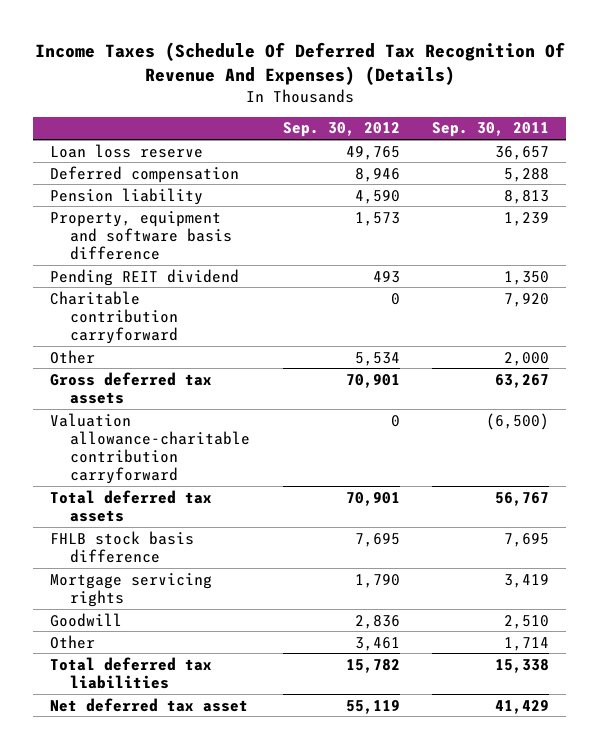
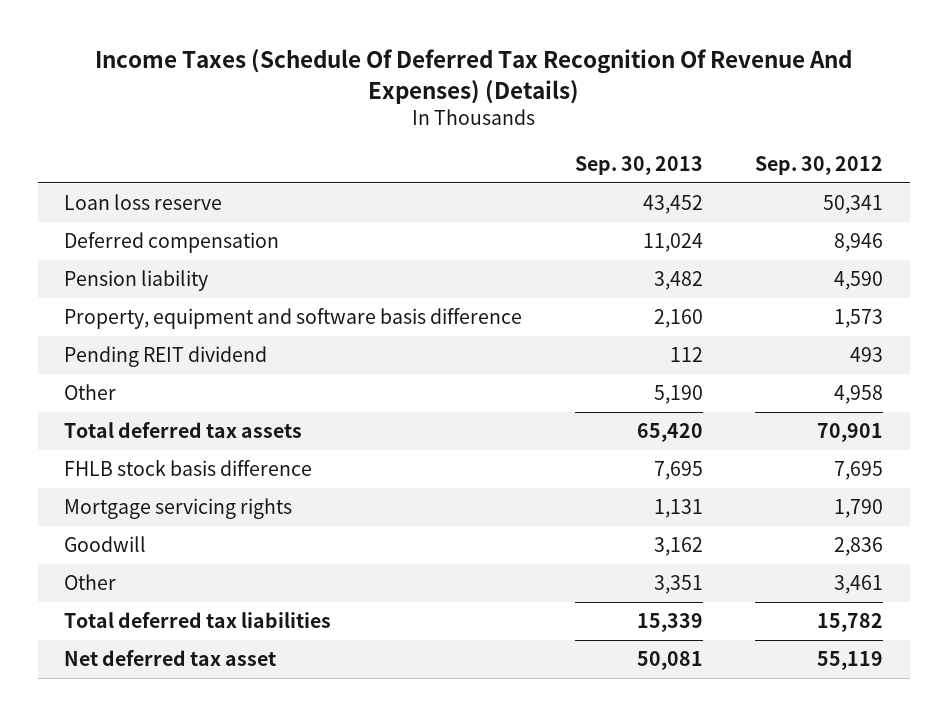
- | Sep. 30, 2012 | Sep. 30, 2011
+ | Sep. 30, 2013 | Sep. 30, 2012
- Loan loss reserve | 49,765 | 36,657
+ Loan loss reserve | 43,452 | 50,341
- Charitable contribution carryforward | 0 | 7,920
- Other | 5,534 | 2,000
- Gross deferred tax assets | 70,901 | 63,267
- Valuation allowance-charitable contribution carryforward | 0 | (6,500)
+ Other | 5,190 | 4,958

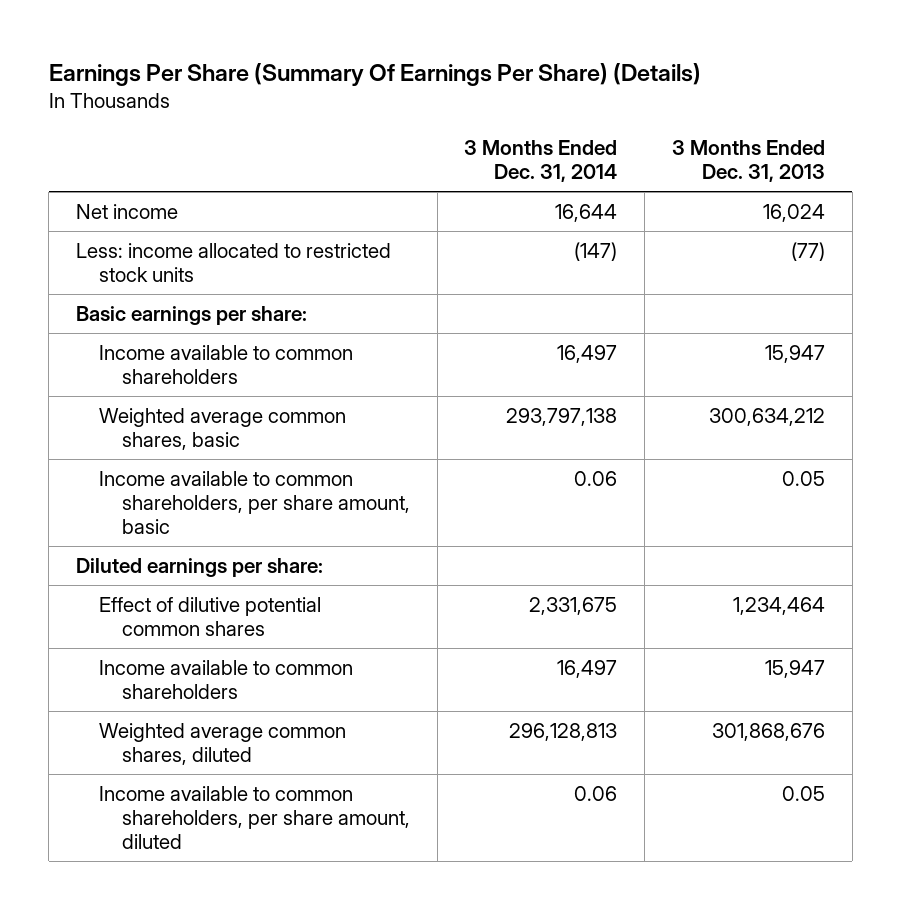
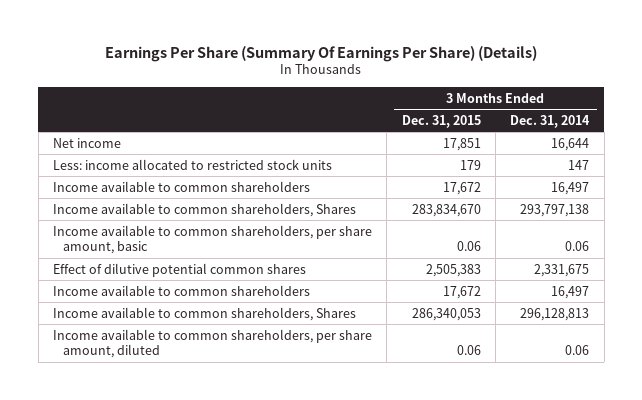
- | 3 Months Ended Dec. 31, 2014 | 3 Months Ended Dec. 31, 2013
+ | 3 Months Ended Dec. 31, 2015 | 3 Months Ended Dec. 31, 2014
- Less: income allocated to restricted stock units | (147) | (77)
- Basic earnings per share:
+ Less: income allocated to restricted stock units | 179 | 147
- Weighted average common shares, basic | 293,797,138 | 300,634,212
+ Income available to common shareholders, Shares | 283,834,670 | 293,797,138
- Diluted earnings per share:
- Weighted average common shares, diluted | 296,128,813 | 301,868,676
+ Income available to common shareholders, Shares | 286,340,053 | 296,128,813

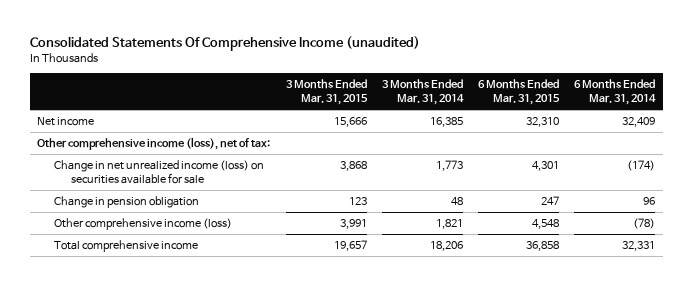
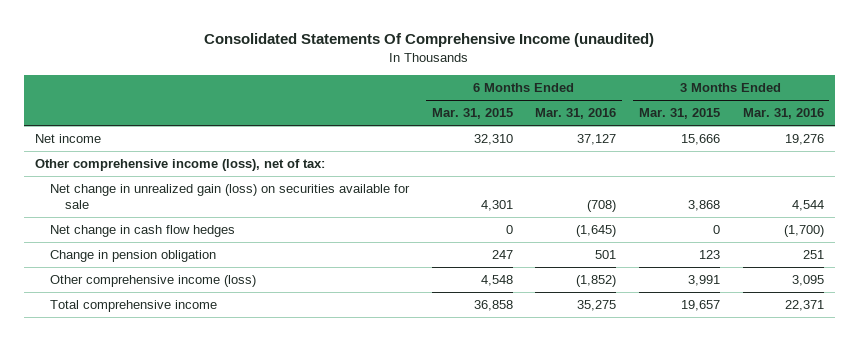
- | 3 Months Ended Mar. 31, 2015 | 3 Months Ended Mar. 31, 2014 | 6 Months Ended Mar. 31, 2015 | 6 Months Ended Mar. 31, 2014
+ | 6 Months Ended Mar. 31, 2015 | 6 Months Ended Mar. 31, 2016 | 3 Months Ended Mar. 31, 2015 | 3 Months Ended Mar. 31, 2016
- Change in net unrealized income (loss) on securities available for sale | 3,868 | 1,773 | 4,301 | (174)
+ Net change in unrealized gain (loss) on securities available for sale | 4,301 | (708) | 3,868 | 4,544
+ Net change in cash flow hedges | 0 | (1,645) | 0 | (1,700)

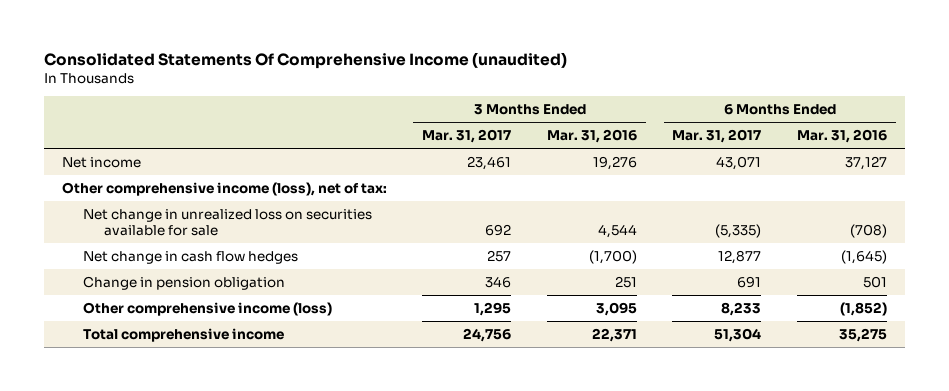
- | 6 Months Ended Mar. 31, 2015 | 6 Months Ended Mar. 31, 2016 | 3 Months Ended Mar. 31, 2015 | 3 Months Ended Mar. 31, 2016
+ | 3 Months Ended Mar. 31, 2017 | 3 Months Ended Mar. 31, 2016 | 6 Months Ended Mar. 31, 2017 | 6 Months Ended Mar. 31, 2016
- Net change in unrealized gain (loss) on securities available for sale | 4,301 | (708) | 3,868 | 4,544
+ Net change in unrealized loss on securities available for sale | 692 | 4,544 | (5,335) | (708)

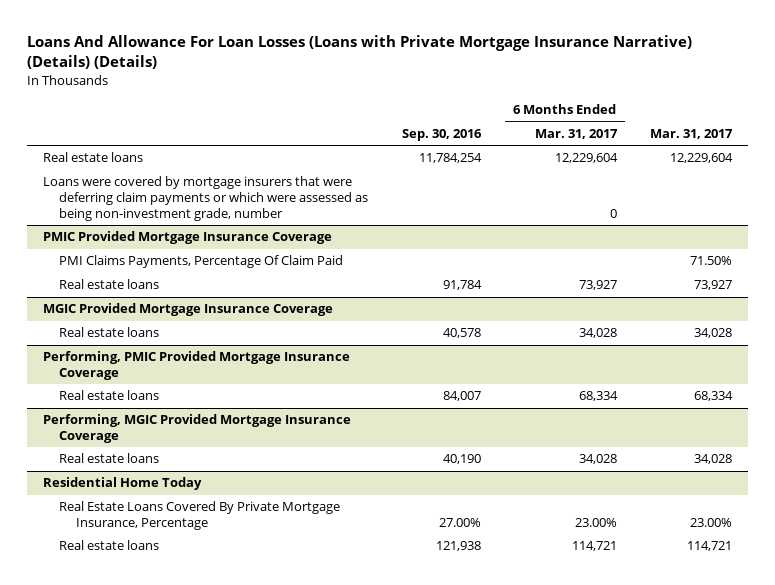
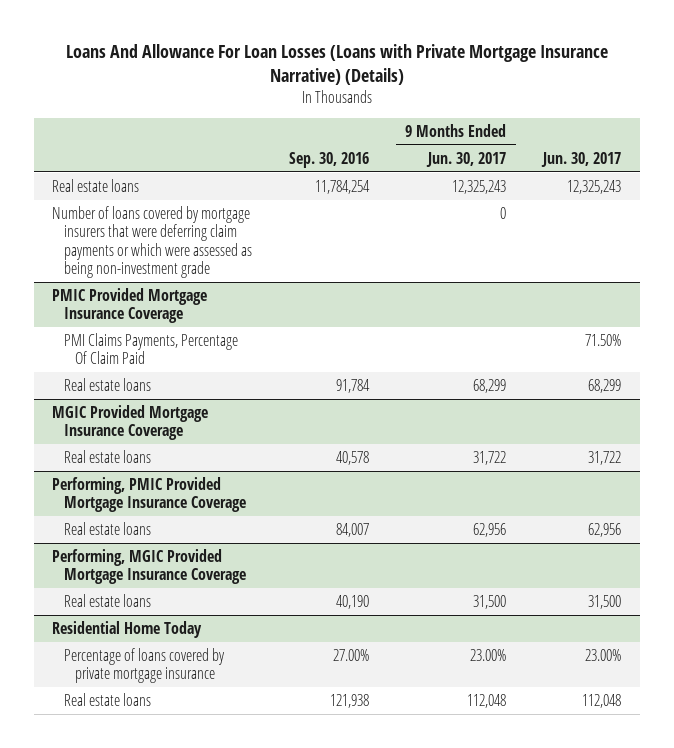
- Loans And Allowance For Loan Losses (Loans with Private Mortgage Insurance Narrative) (Details) (Details)
+ Loans And Allowance For Loan Losses (Loans with Private Mortgage Insurance Narrative) (Details)
- | Sep. 30, 2016 | 6 Months Ended Mar. 31, 2017 | Mar. 31, 2017
+ | Sep. 30, 2016 | 9 Months Ended Jun. 30, 2017 | Jun. 30, 2017
- Loans were covered by mortgage insurers that were deferring claim payments or which were assessed as being non-investment grade, number | | 0 |
+ Number of loans covered by mortgage insurers that were deferring claim payments or which were assessed as being non-investment grade | | 0 |
@ Residential Home Today
- Real Estate Loans Covered By Private Mortgage Insurance, Percentage | 27.00% | 23.00% | 23.00%
+ Percentage of loans covered by private mortgage insurance | 27.00% | 23.00% | 23.00%

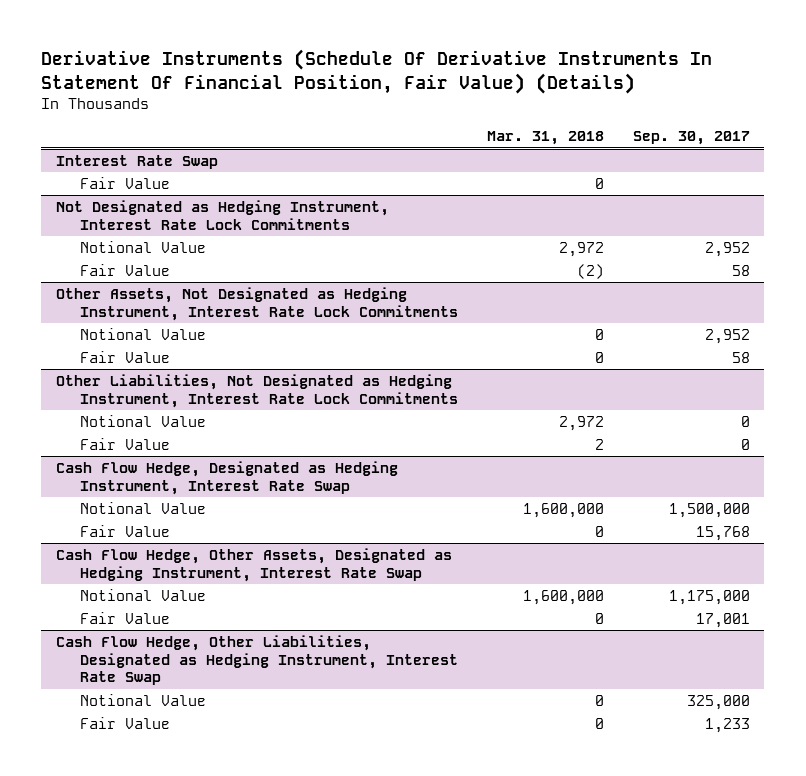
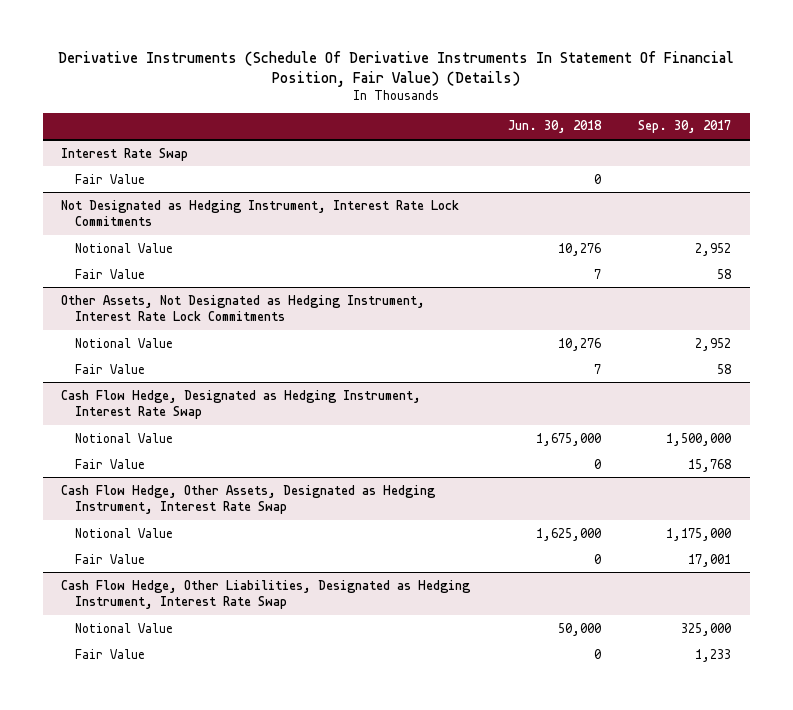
- | Mar. 31, 2018 | Sep. 30, 2017
+ | Jun. 30, 2018 | Sep. 30, 2017
- Other Liabilities, Not Designated as Hedging Instrument, Interest Rate Lock Commitments
- Notional Value | 2,972 | 0
- Fair Value | 2 | 0

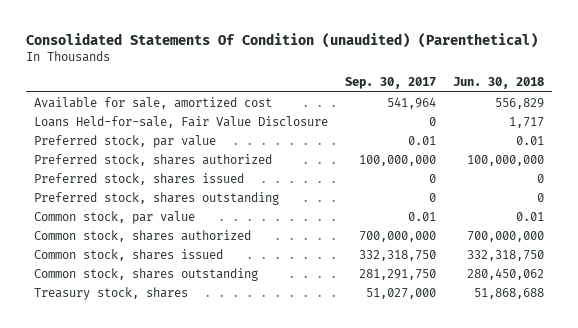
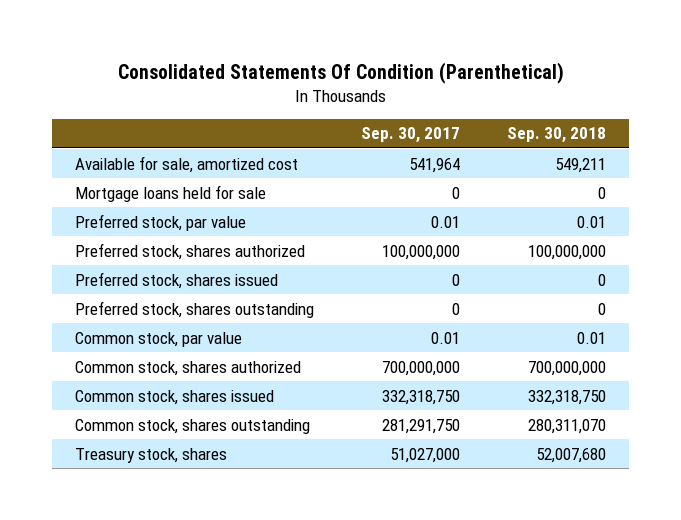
- Consolidated Statements Of Condition (unaudited) (Parenthetical)
+ Consolidated Statements Of Condition (Parenthetical)
- | Sep. 30, 2017 | Jun. 30, 2018
+ | Sep. 30, 2017 | Sep. 30, 2018
- Loans Held-for-sale, Fair Value Disclosure | 0 | 1,717
+ Mortgage loans held for sale | 0 | 0

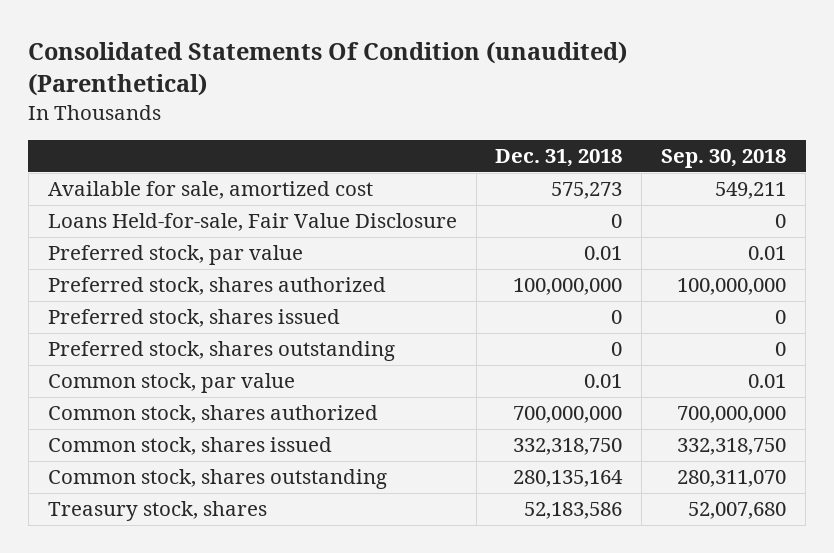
- Consolidated Statements Of Condition (Parenthetical)
+ Consolidated Statements Of Condition (unaudited) (Parenthetical)
- | Sep. 30, 2017 | Sep. 30, 2018
+ | Dec. 31, 2018 | Sep. 30, 2018
- Mortgage loans held for sale | 0 | 0
+ Loans Held-for-sale, Fair Value Disclosure | 0 | 0

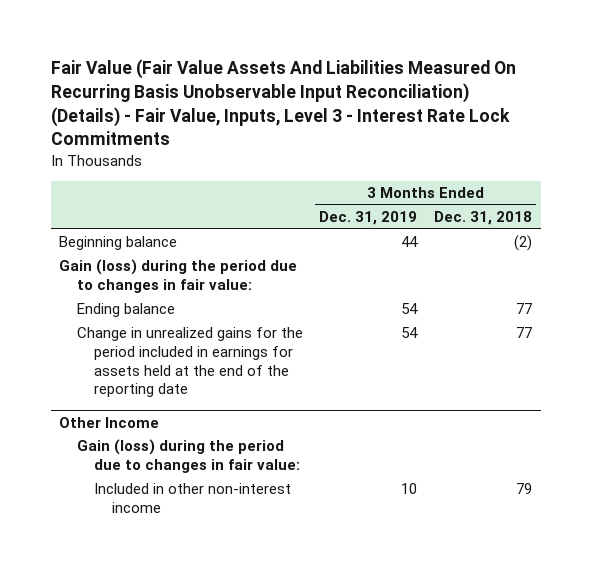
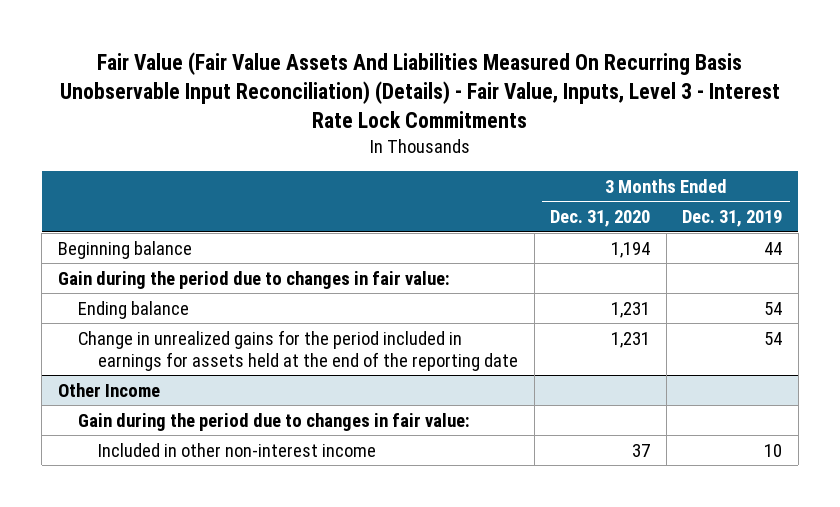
- | 3 Months Ended Dec. 31, 2019 | 3 Months Ended Dec. 31, 2018
+ | 3 Months Ended Dec. 31, 2020 | 3 Months Ended Dec. 31, 2019
- Gain (loss) during the period due to changes in fair value:
+ Gain during the period due to changes in fair value:
@ Other Income
- Gain (loss) during the period due to changes in fair value:
+ Gain during the period due to changes in fair value:

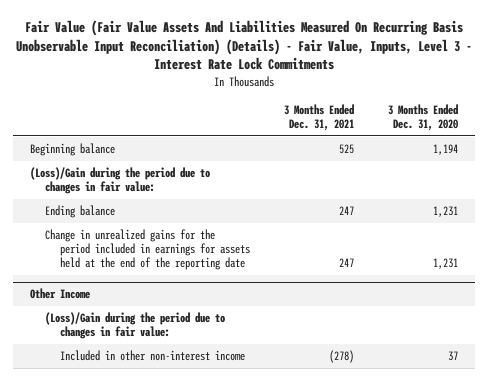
- | 3 Months Ended Dec. 31, 2020 | 3 Months Ended Dec. 31, 2019
+ | 3 Months Ended Dec. 31, 2021 | 3 Months Ended Dec. 31, 2020
- Gain during the period due to changes in fair value:
+ (Loss)/Gain during the period due to changes in fair value:
@ Other Income
- Gain during the period due to changes in fair value:
+ (Loss)/Gain during the period due to changes in fair value:

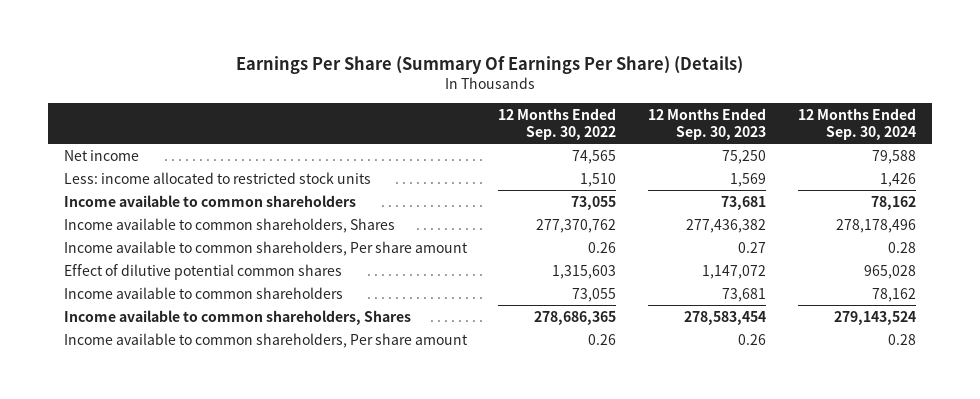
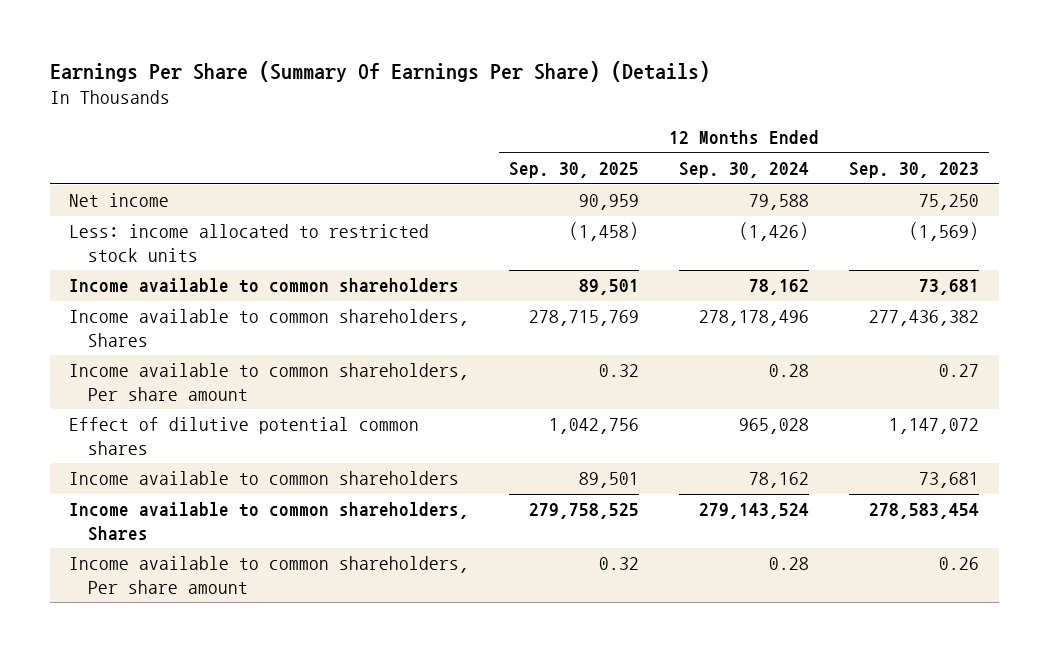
- | 12 Months Ended Sep. 30, 2022 | 12 Months Ended Sep. 30, 2023 | 12 Months Ended Sep. 30, 2024
+ | 12 Months Ended Sep. 30, 2025 | 12 Months Ended Sep. 30, 2024 | 12 Months Ended Sep. 30, 2023
- Less: income allocated to restricted stock units | 1,510 | 1,569 | 1,426
+ Less: income allocated to restricted stock units | (1,458) | (1,426) | (1,569)

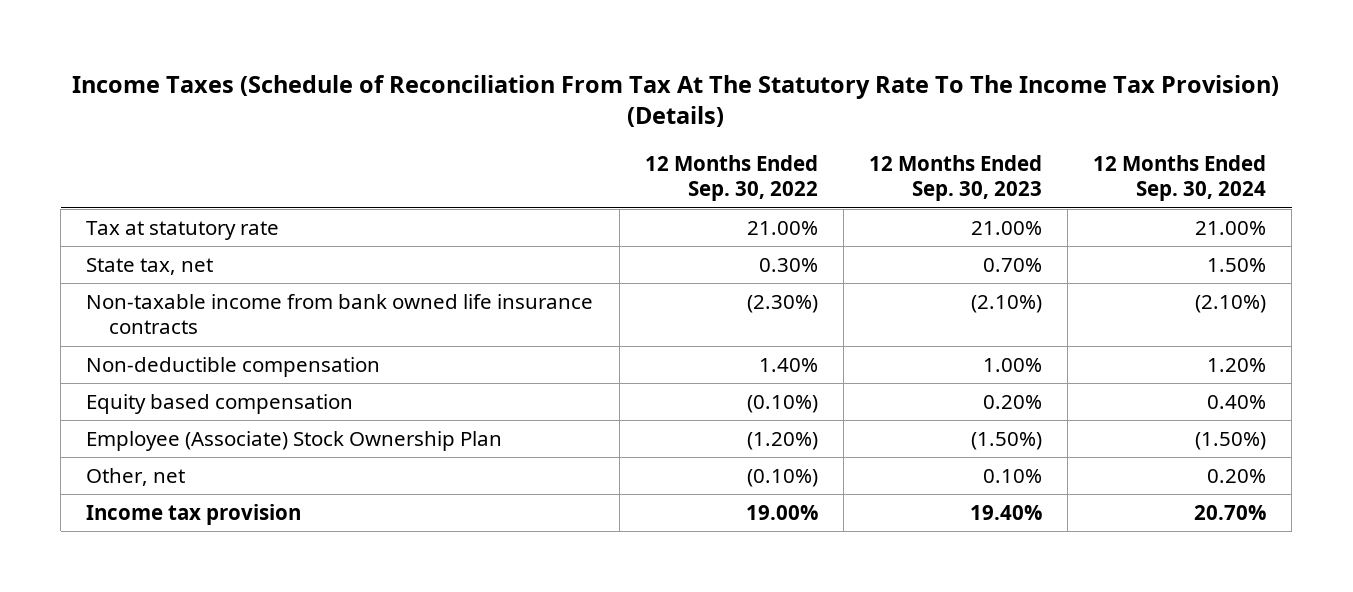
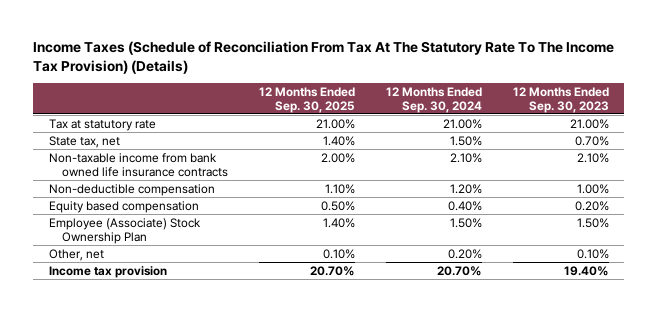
- | 12 Months Ended Sep. 30, 2022 | 12 Months Ended Sep. 30, 2023 | 12 Months Ended Sep. 30, 2024
+ | 12 Months Ended Sep. 30, 2025 | 12 Months Ended Sep. 30, 2024 | 12 Months Ended Sep. 30, 2023
- Non-taxable income from bank owned life insurance contracts | (2.30%) | (2.10%) | (2.10%)
+ Non-taxable income from bank owned life insurance contracts | 2.00% | 2.10% | 2.10%
- Employee (Associate) Stock Ownership Plan | (1.20%) | (1.50%) | (1.50%)
+ Employee (Associate) Stock Ownership Plan | 1.40% | 1.50% | 1.50%

